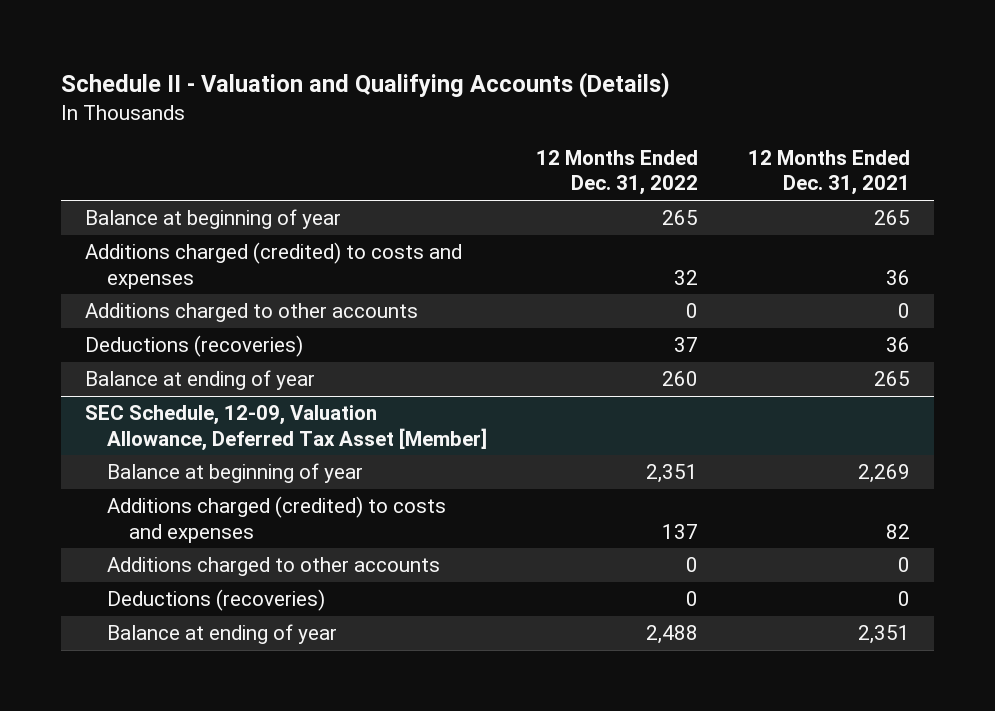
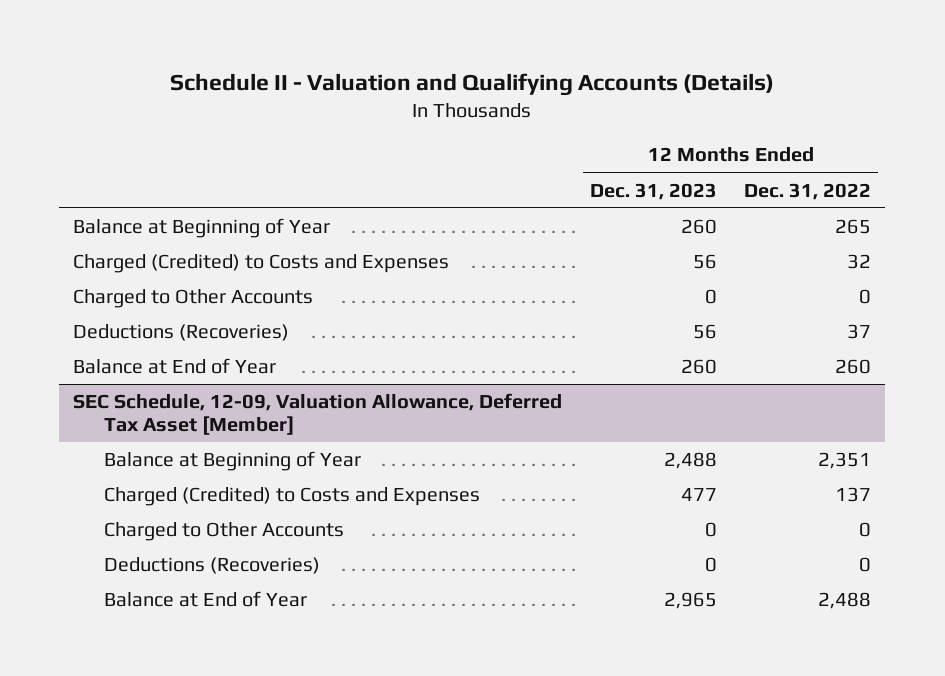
- | 12 Months Ended Dec. 31, 2022 | 12 Months Ended Dec. 31, 2021
+ | 12 Months Ended Dec. 31, 2023 | 12 Months Ended Dec. 31, 2022
- Balance at beginning of year | 265 | 265
- Additions charged (credited) to costs and expenses | 32 | 36
- Additions charged to other accounts | 0 | 0
- Deductions (recoveries) | 37 | 36
- Balance at ending of year | 260 | 265
+ Balance at Beginning of Year | 260 | 265
+ Charged (Credited) to Costs and Expenses | 56 | 32
+ Charged to Other Accounts | 0 | 0
+ Deductions (Recoveries) | 56 | 37
+ Balance at End of Year | 260 | 260
@ SEC Schedule, 12-09, Valuation Allowance, Deferred Tax Asset [Member]
- Balance at beginning of year | 2,351 | 2,269
- Additions charged (credited) to costs and expenses | 137 | 82
- Additions charged to other accounts | 0 | 0
- Deductions (recoveries) | 0 | 0
- Balance at ending of year | 2,488 | 2,351
+ Balance at Beginning of Year | 2,488 | 2,351
+ Charged (Credited) to Costs and Expenses | 477 | 137
+ Charged to Other Accounts | 0 | 0
+ Deductions (Recoveries) | 0 | 0
+ Balance at End of Year | 2,965 | 2,488

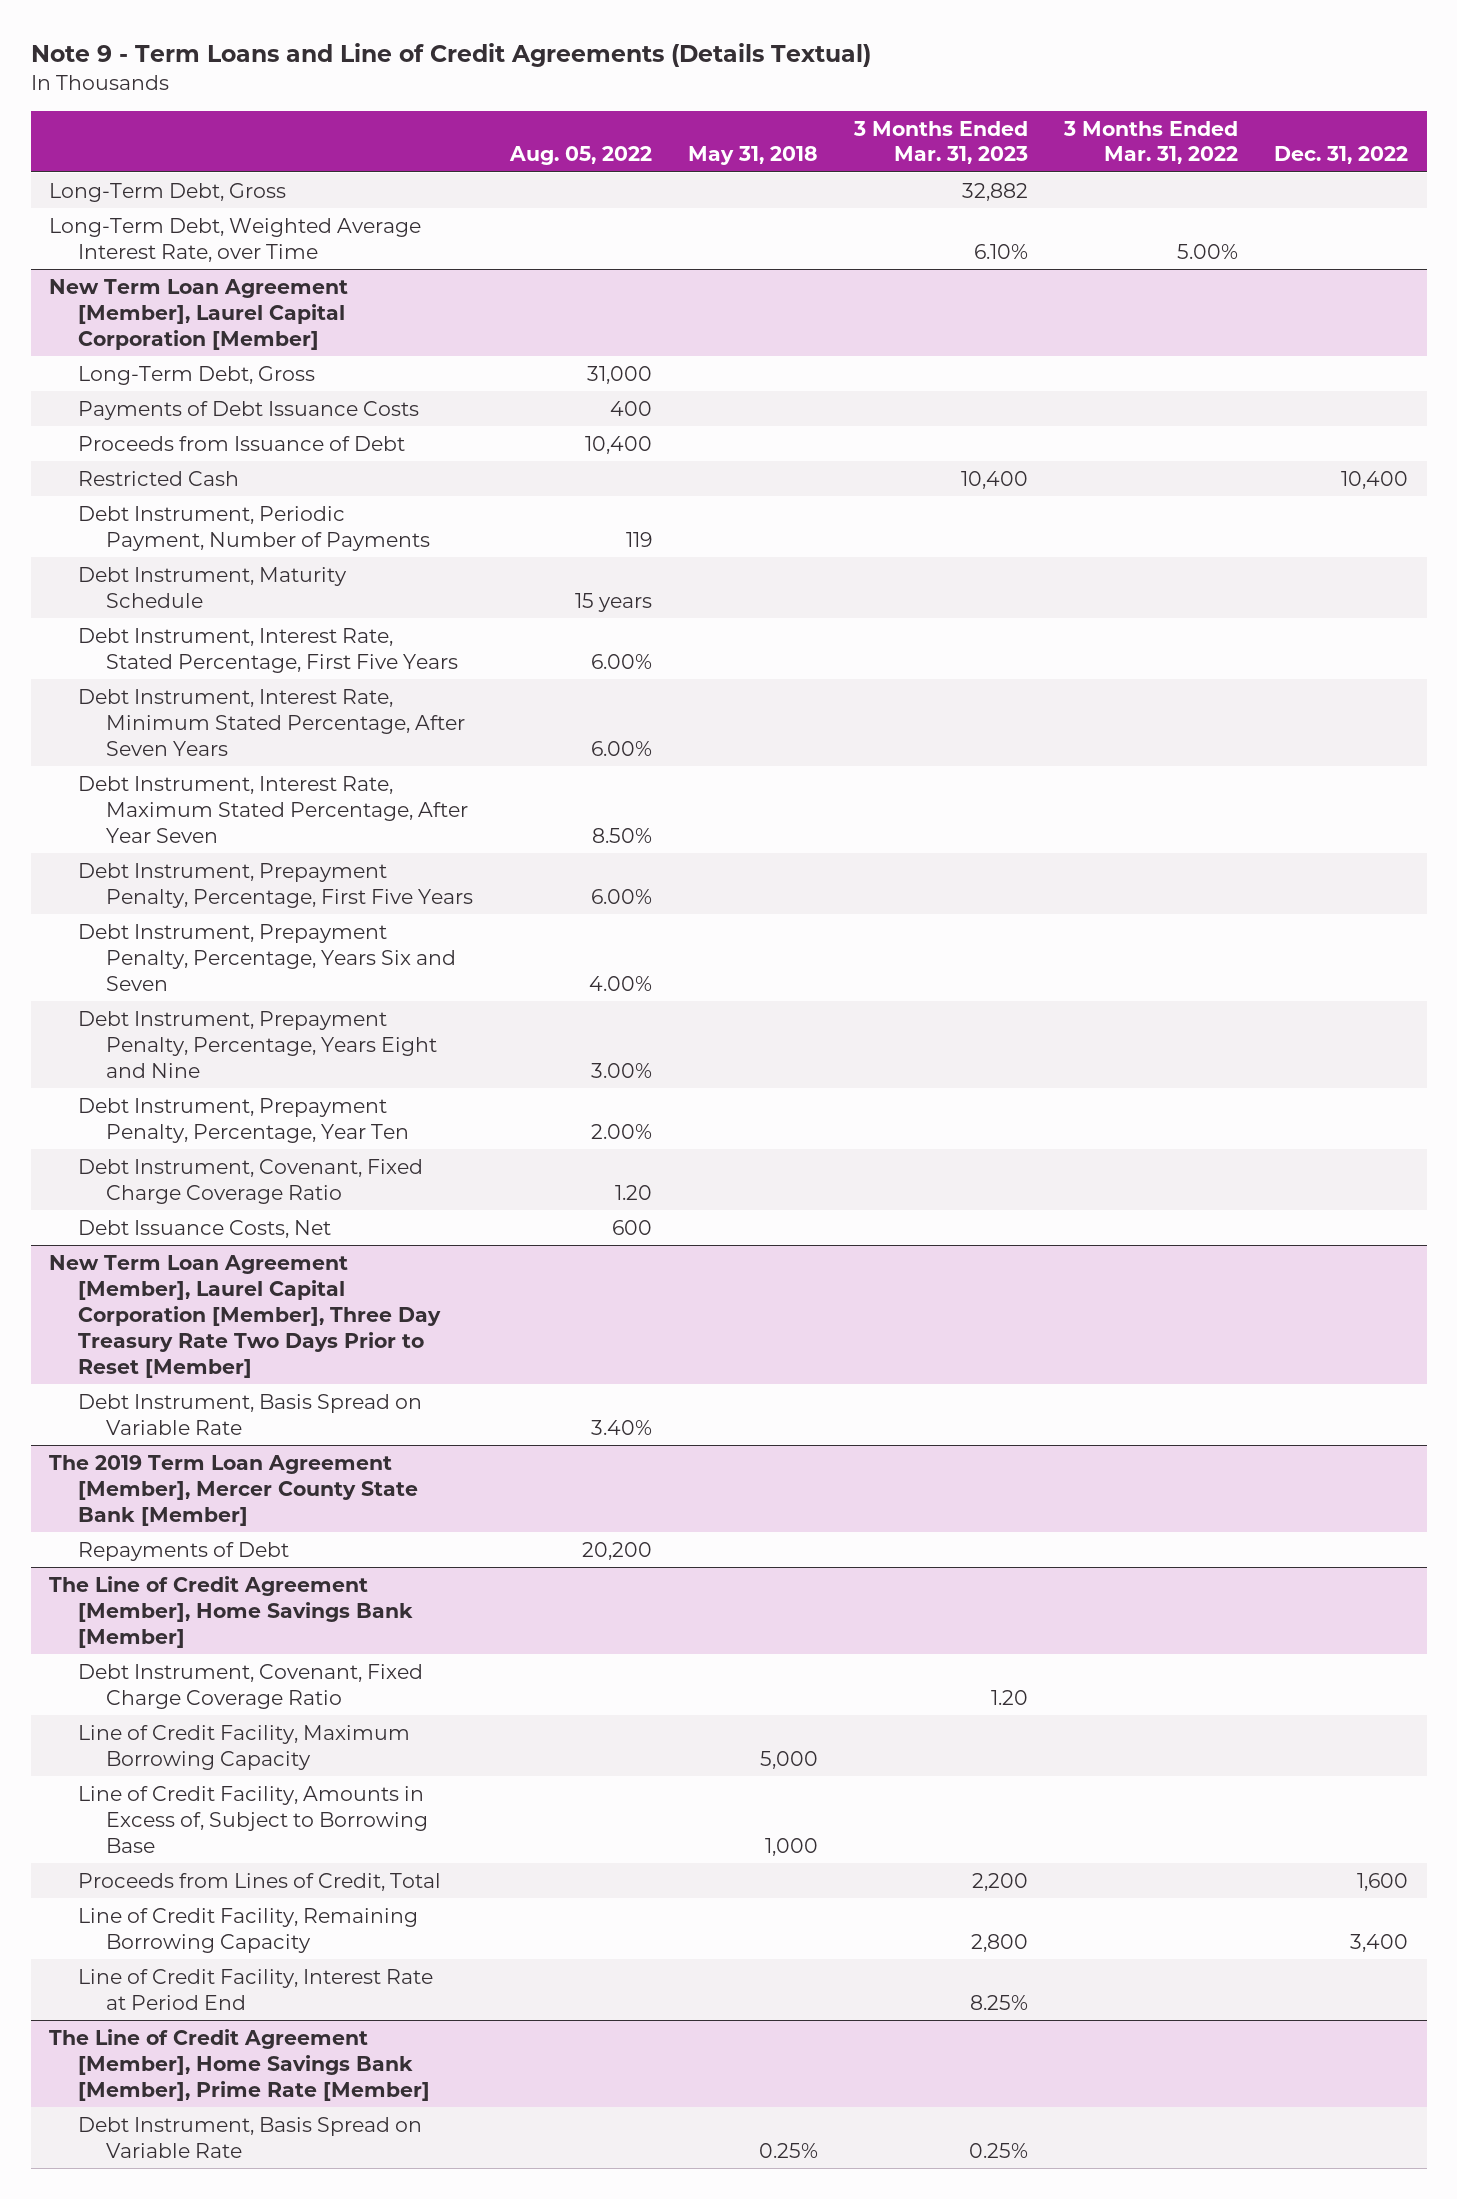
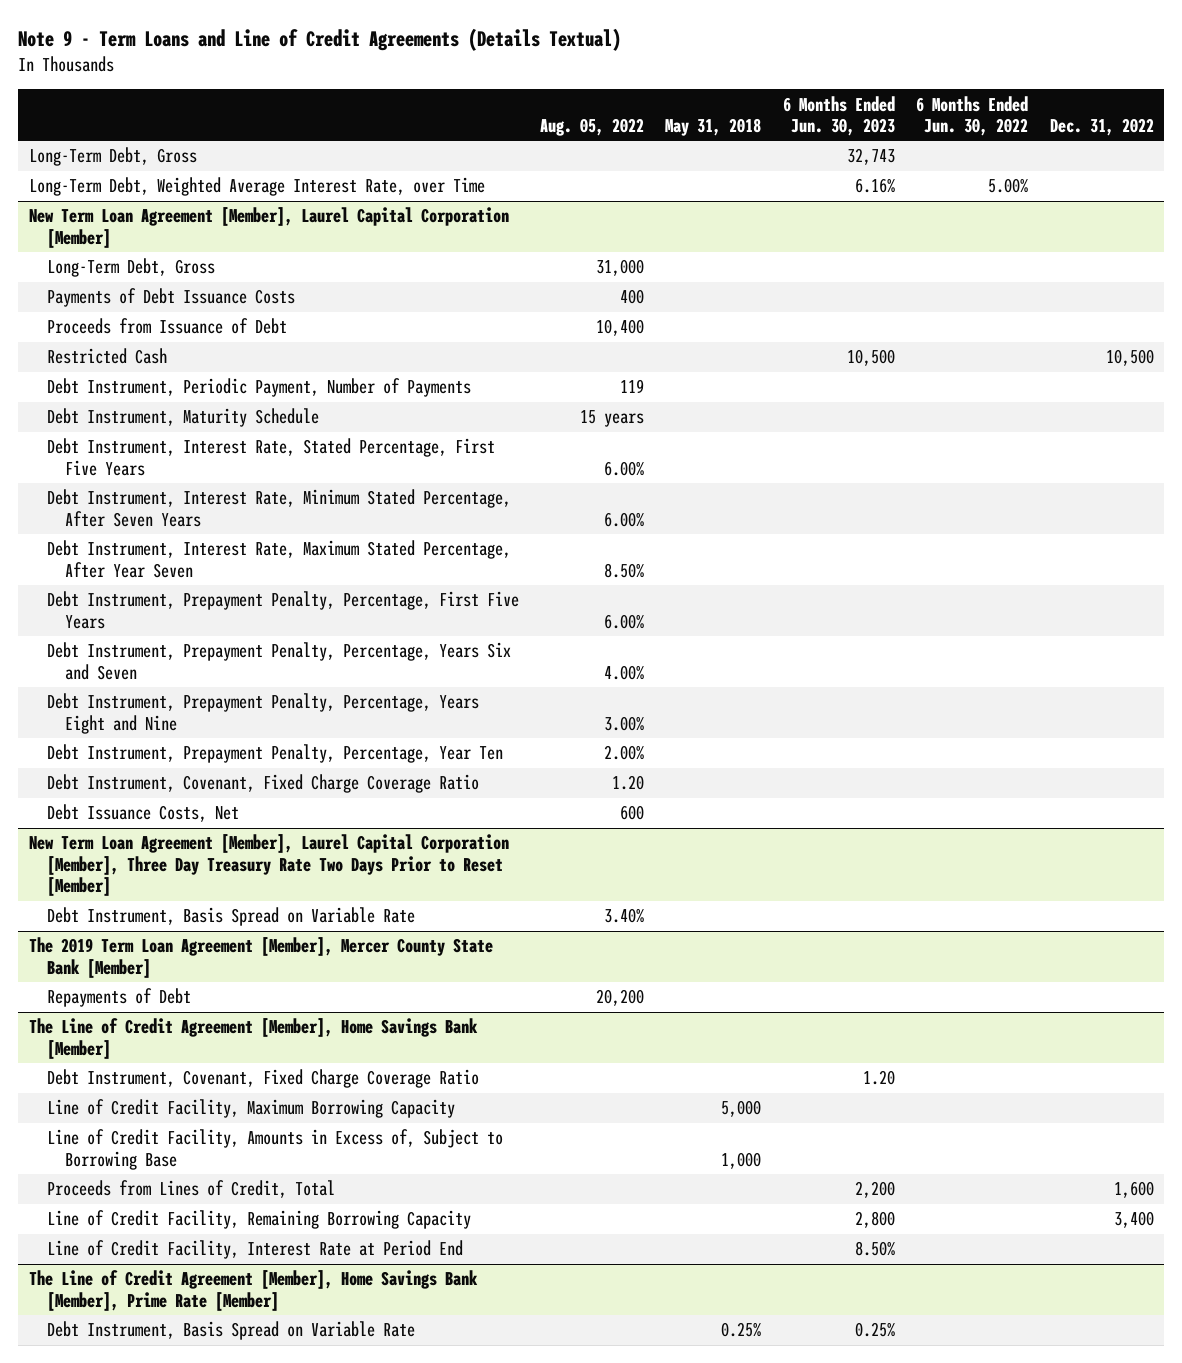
- | Aug. 05, 2022 | May 31, 2018 | 3 Months Ended Mar. 31, 2023 | 3 Months Ended Mar. 31, 2022 | Dec. 31, 2022
+ | Aug. 05, 2022 | May 31, 2018 | 6 Months Ended Jun. 30, 2023 | 6 Months Ended Jun. 30, 2022 | Dec. 31, 2022
@ New Term Loan Agreement [Member], Laurel Capital Corporation [Member]
- Restricted Cash | | | 10,400 | | 10,400
+ Restricted Cash | | | 10,500 | | 10,500

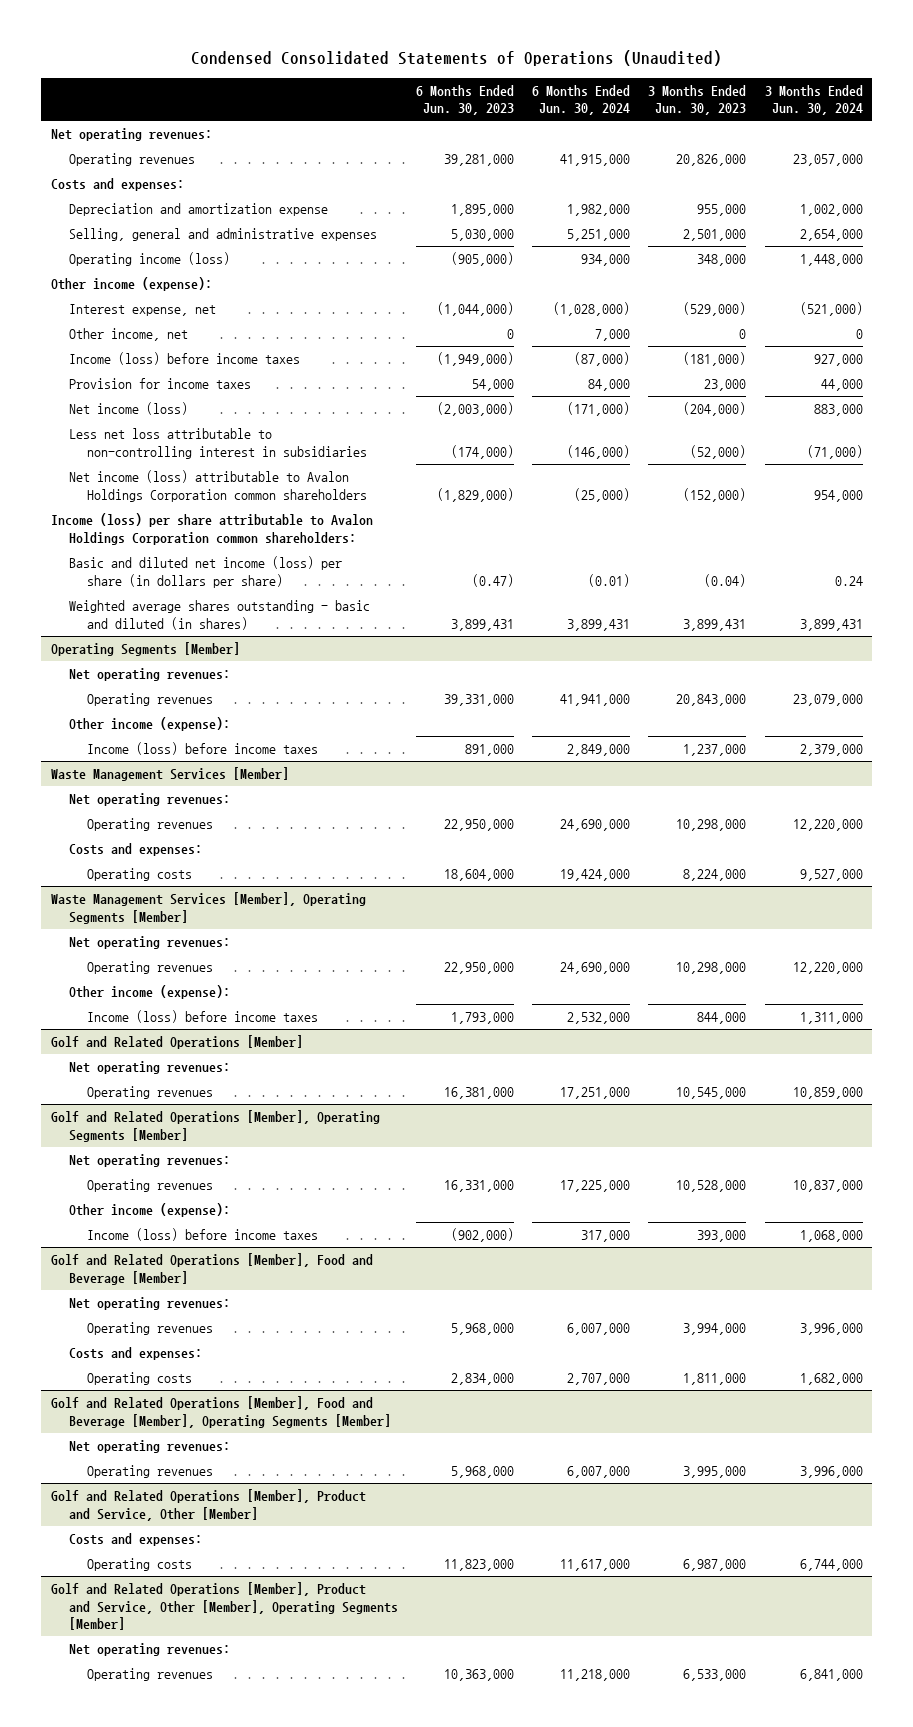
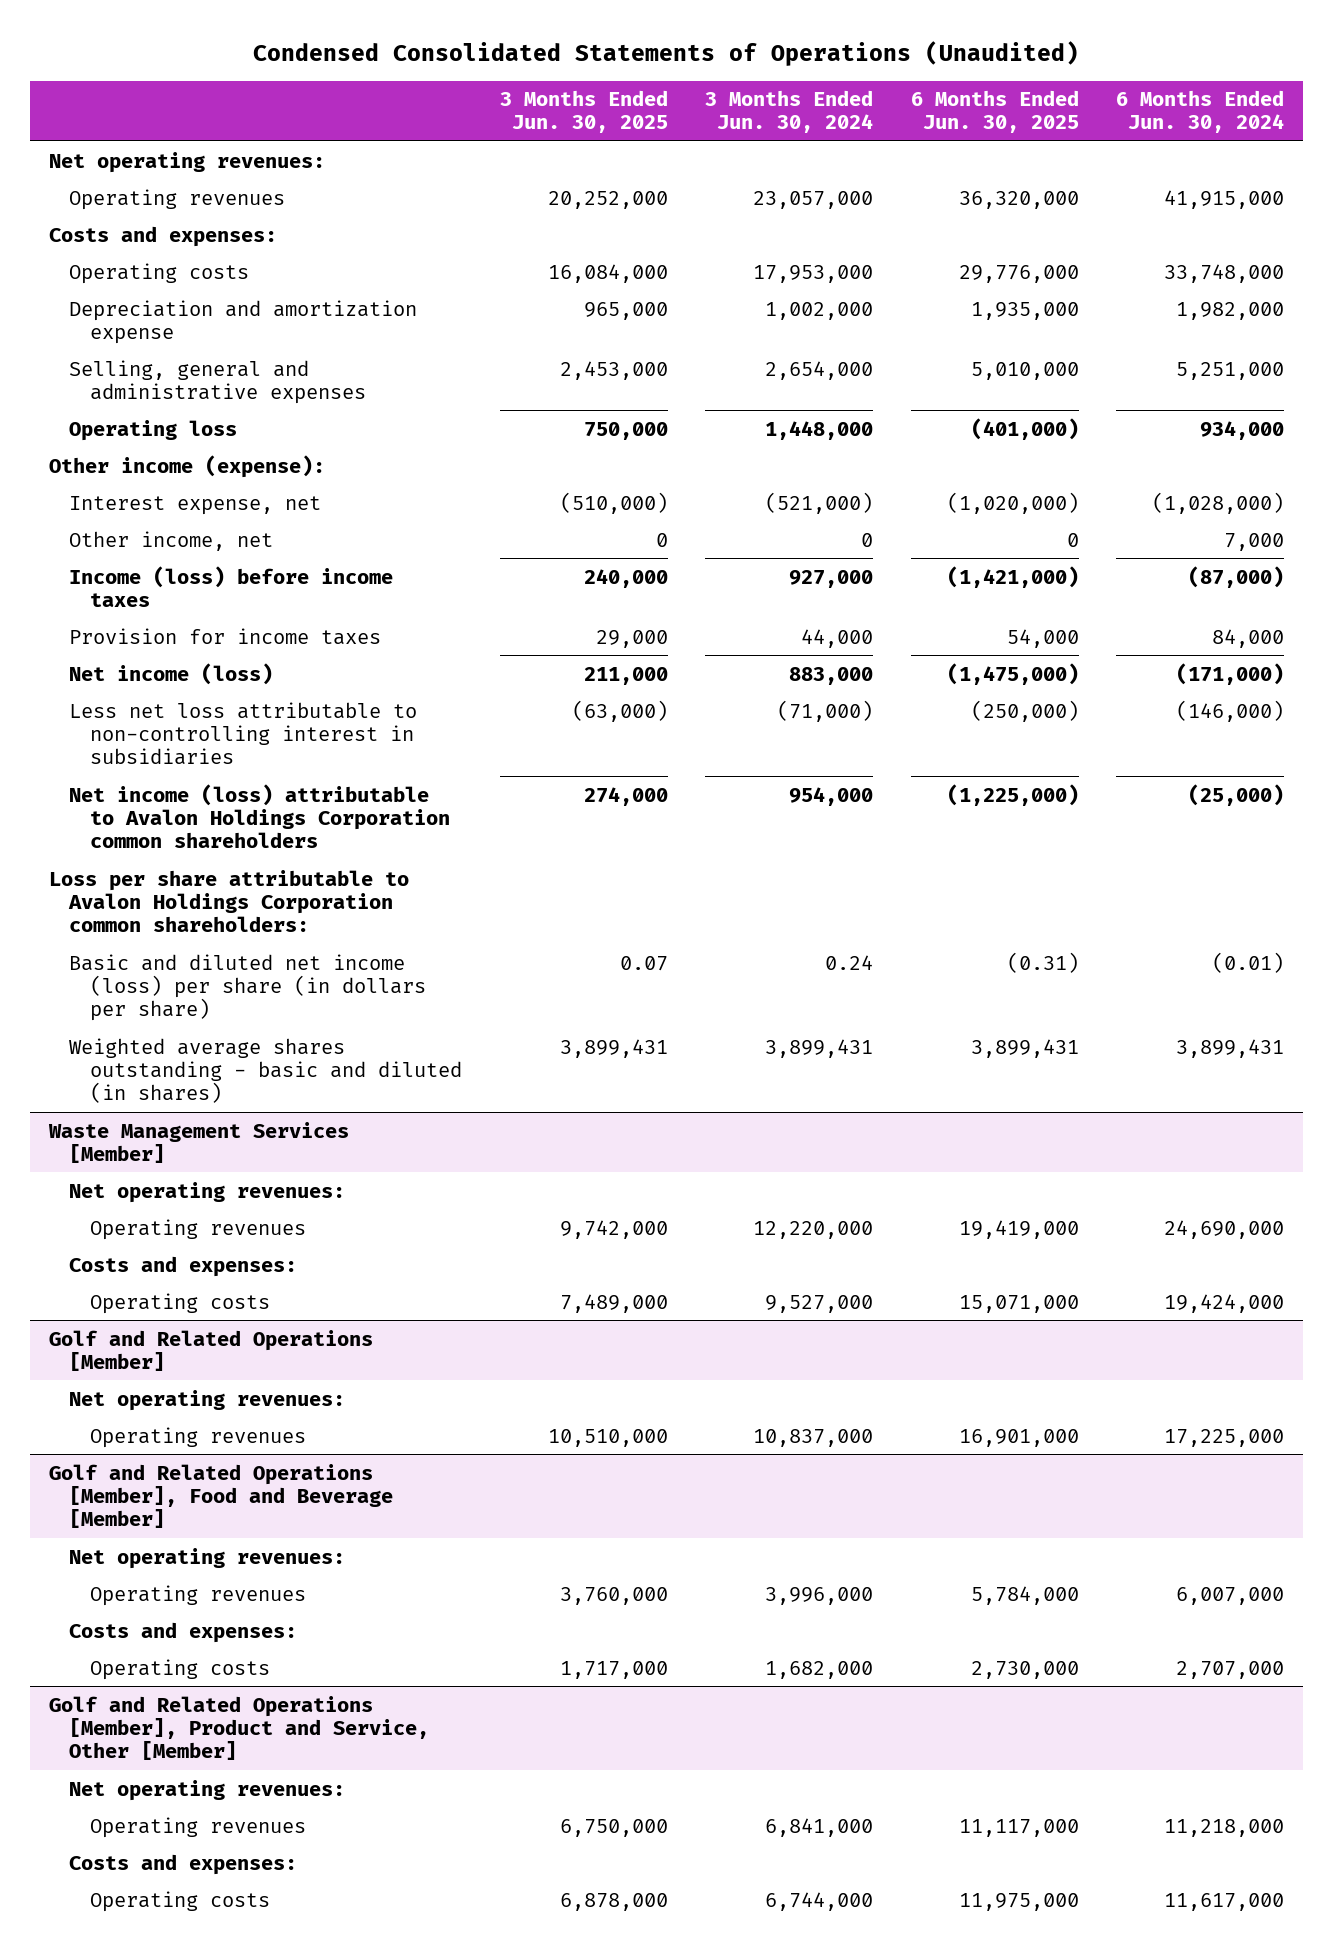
- | 6 Months Ended Jun. 30, 2023 | 6 Months Ended Jun. 30, 2024 | 3 Months Ended Jun. 30, 2023 | 3 Months Ended Jun. 30, 2024
+ | 3 Months Ended Jun. 30, 2025 | 3 Months Ended Jun. 30, 2024 | 6 Months Ended Jun. 30, 2025 | 6 Months Ended Jun. 30, 2024
+ Operating costs | 16,084,000 | 17,953,000 | 29,776,000 | 33,748,000
- Operating income (loss) | (905,000) | 934,000 | 348,000 | 1,448,000
+ Operating loss | 750,000 | 1,448,000 | (401,000) | 934,000
- Income (loss) per share attributable to Avalon Holdings Corporation common shareholders:
+ Loss per share attributable to Avalon Holdings Corporation common shareholders:
- Operating Segments [Member]
- Net operating revenues:
- Operating revenues | 39,331,000 | 41,941,000 | 20,843,000 | 23,079,000
- Other income (expense):
- Income (loss) before income taxes | 891,000 | 2,849,000 | 1,237,000 | 2,379,000
- Waste Management Services [Member], Operating Segments [Member]
- Net operating revenues:
- Operating revenues | 22,950,000 | 24,690,000 | 10,298,000 | 12,220,000
- Other income (expense):
- Income (loss) before income taxes | 1,793,000 | 2,532,000 | 844,000 | 1,311,000
@ Golf and Related Operations [Member]
- Operating revenues | 16,381,000 | 17,251,000 | 10,545,000 | 10,859,000
- Golf and Related Operations [Member], Operating Segments [Member]
- Net operating revenues:
- Other income (expense):
- Income (loss) before income taxes | (902,000) | 317,000 | 393,000 | 1,068,000
- Golf and Related Operations [Member], Food and Beverage [Member], Operating Segments [Member]
- Net operating revenues:
- Operating revenues | 5,968,000 | 6,007,000 | 3,995,000 | 3,996,000
- Golf and Related Operations [Member], Product and Service, Other [Member], Operating Segments [Member]
@ Golf and Related Operations [Member], Product and Service, Other [Member]
moved down: Costs and expenses:
moved down: Operating costs | 6,878,000 | 6,744,000 | 11,975,000 | 11,617,000

